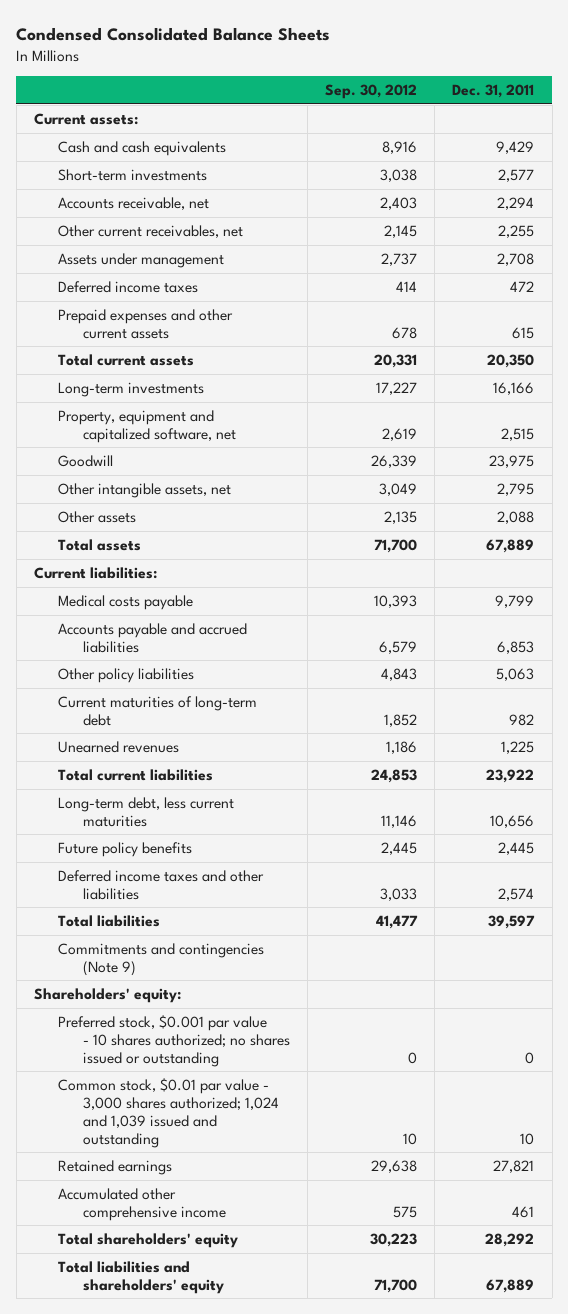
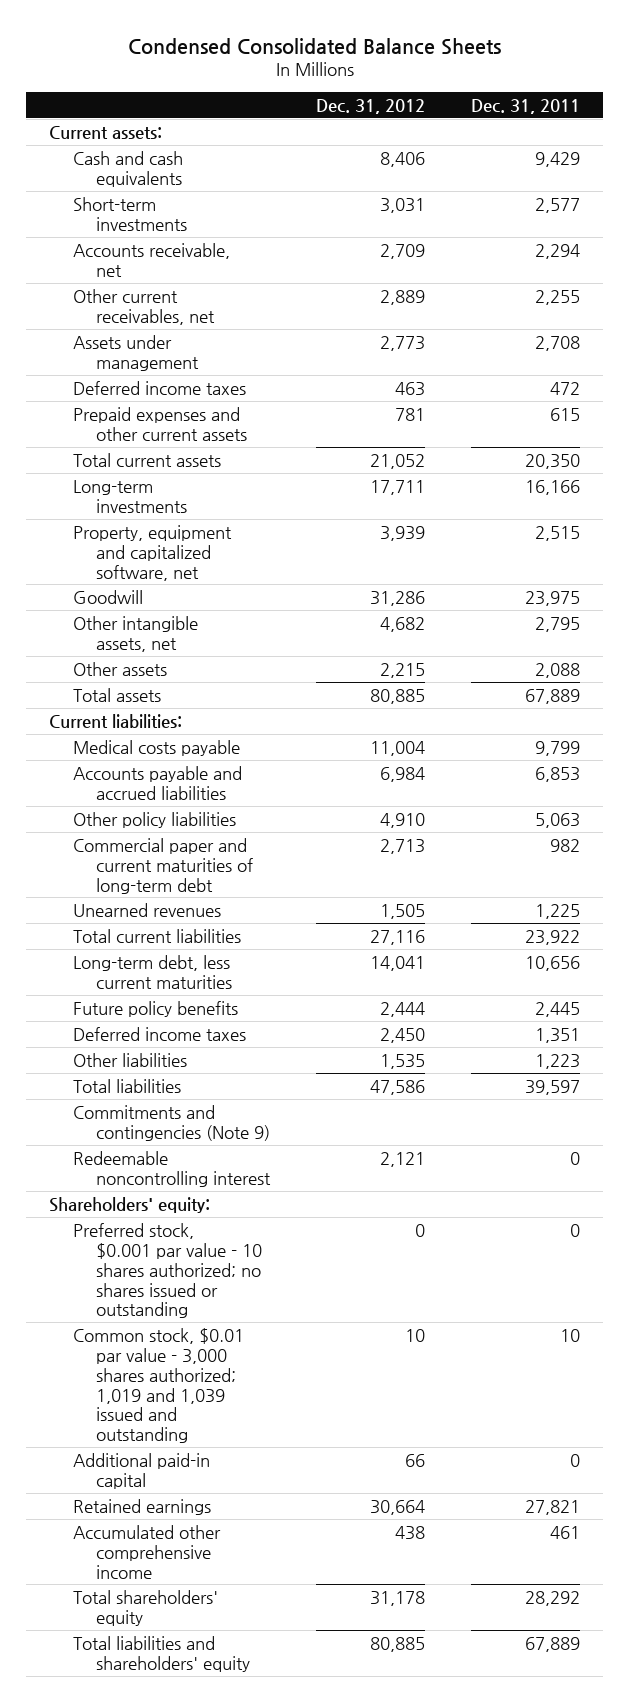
- | Sep. 30, 2012 | Dec. 31, 2011
+ | Dec. 31, 2012 | Dec. 31, 2011
- Current maturities of long-term debt | 1,852 | 982
+ Commercial paper and current maturities of long-term debt | 2,713 | 982
- Deferred income taxes and other liabilities | 3,033 | 2,574
+ Deferred income taxes | 2,450 | 1,351
+ Other liabilities | 1,535 | 1,223
+ Redeemable noncontrolling interest | 2,121 | 0
- Common stock, $0.01 par value - 3,000 shares authorized; 1,024 and 1,039 issued and outstanding | 10 | 10
+ Common stock, $0.01 par value - 3,000 shares authorized; 1,019 and 1,039 issued and outstanding | 10 | 10
+ Additional paid-in capital | 66 | 0

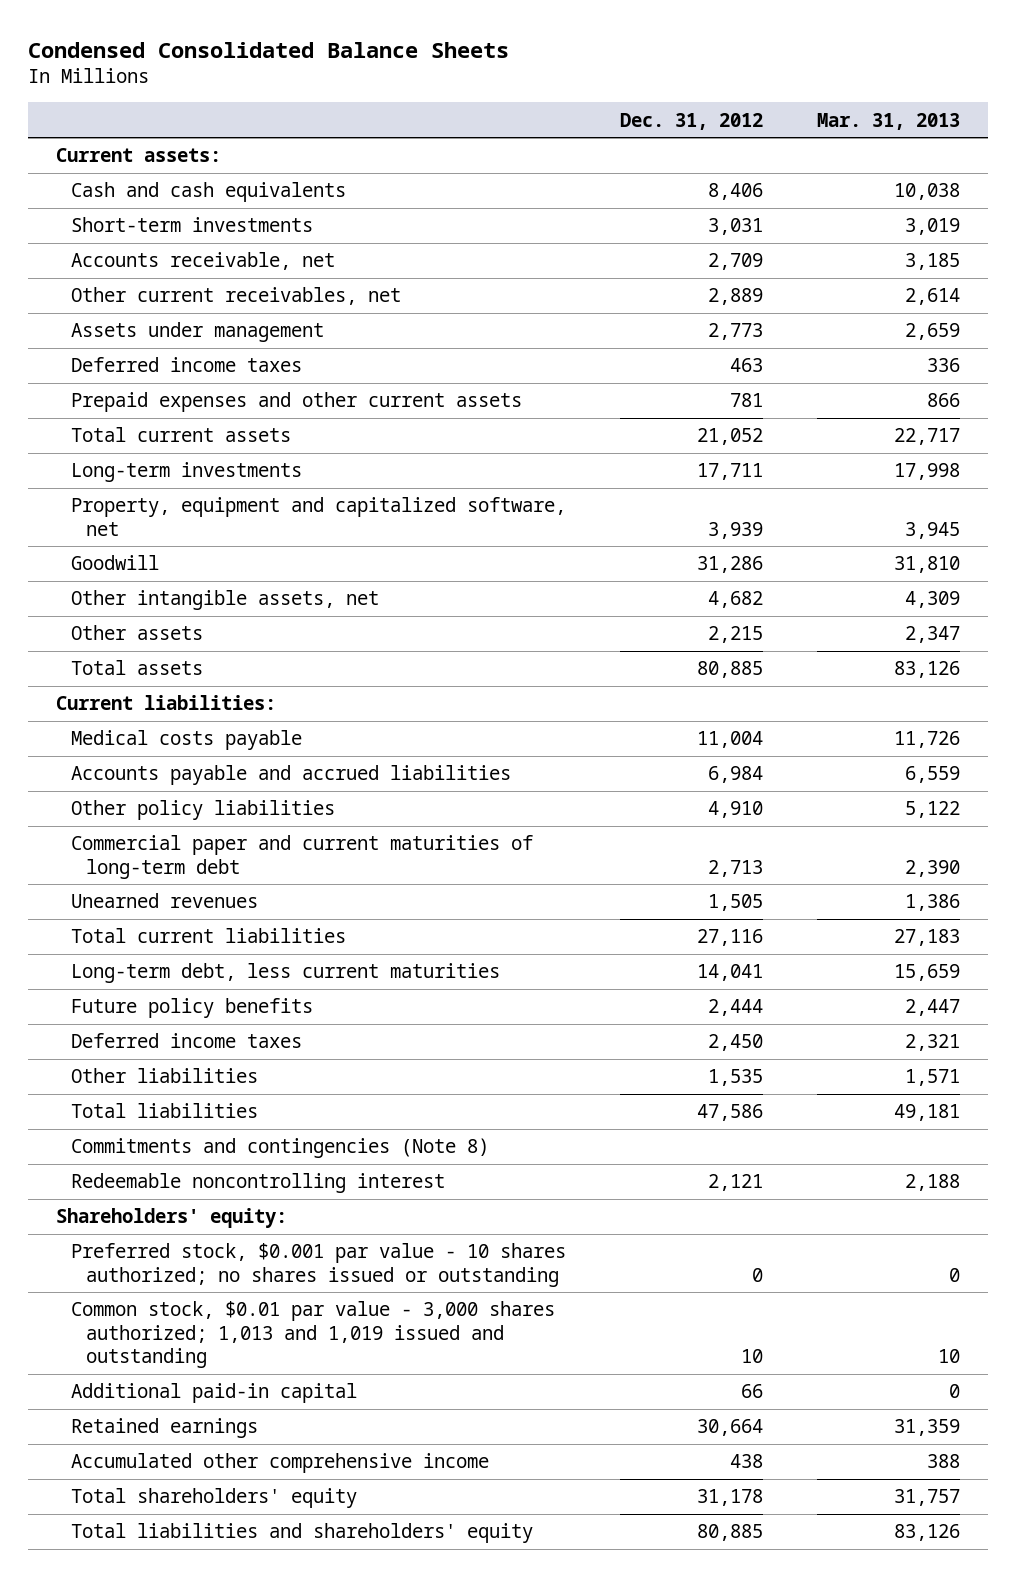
- | Dec. 31, 2012 | Dec. 31, 2011
+ | Dec. 31, 2012 | Mar. 31, 2013
- Commitments and contingencies (Note 9)
+ Commitments and contingencies (Note 8)
- Common stock, $0.01 par value - 3,000 shares authorized; 1,019 and 1,039 issued and outstanding | 10 | 10
+ Common stock, $0.01 par value - 3,000 shares authorized; 1,013 and 1,019 issued and outstanding | 10 | 10

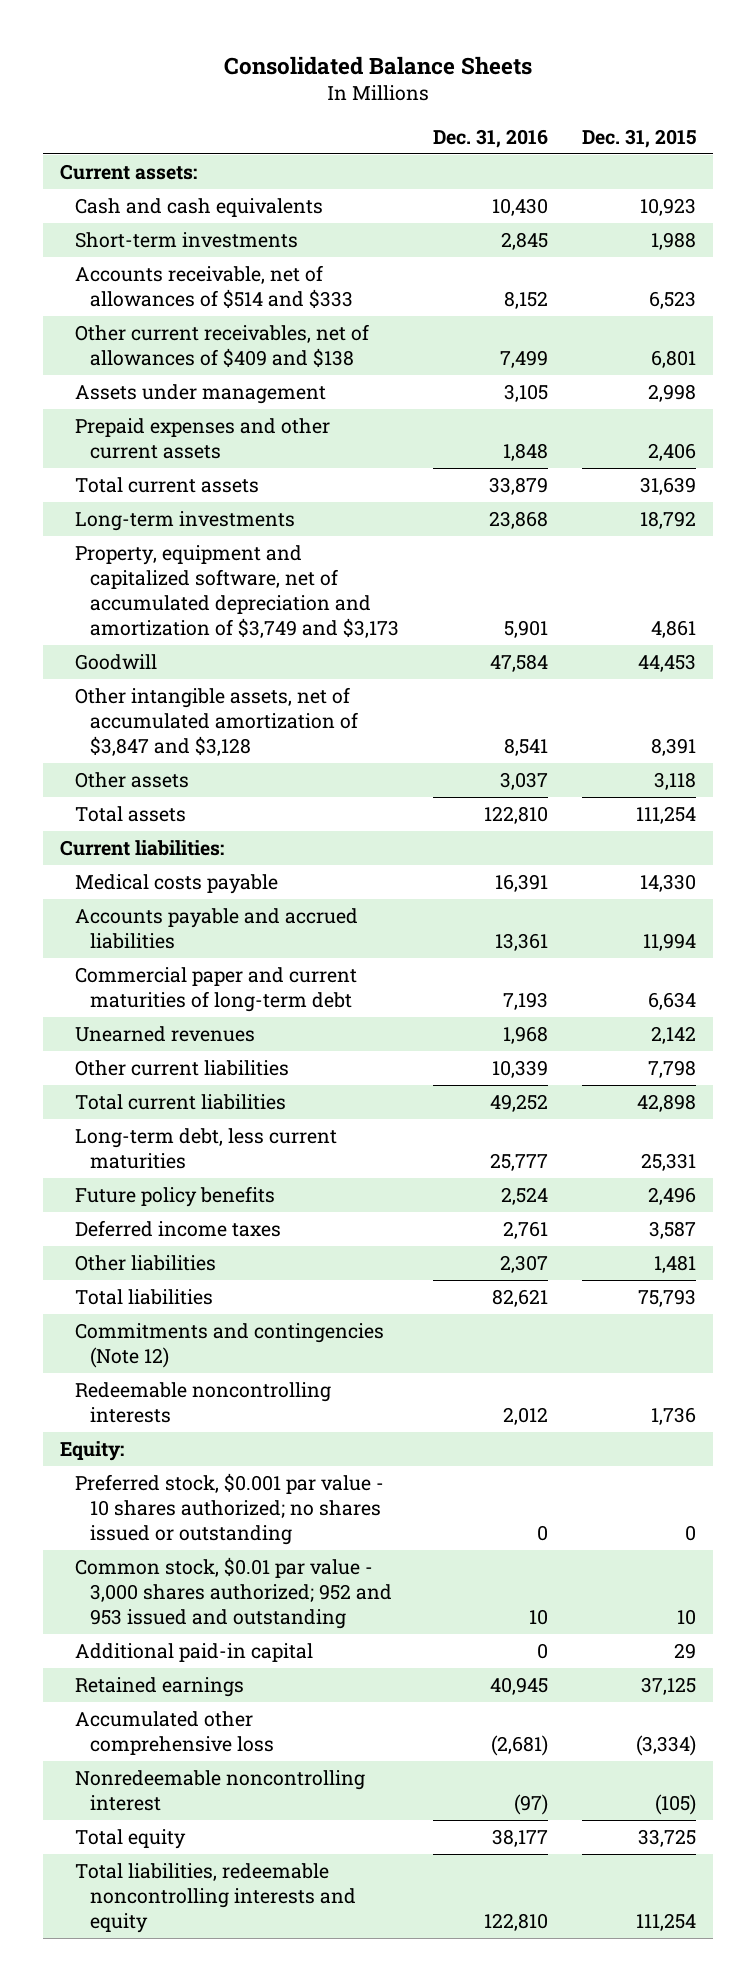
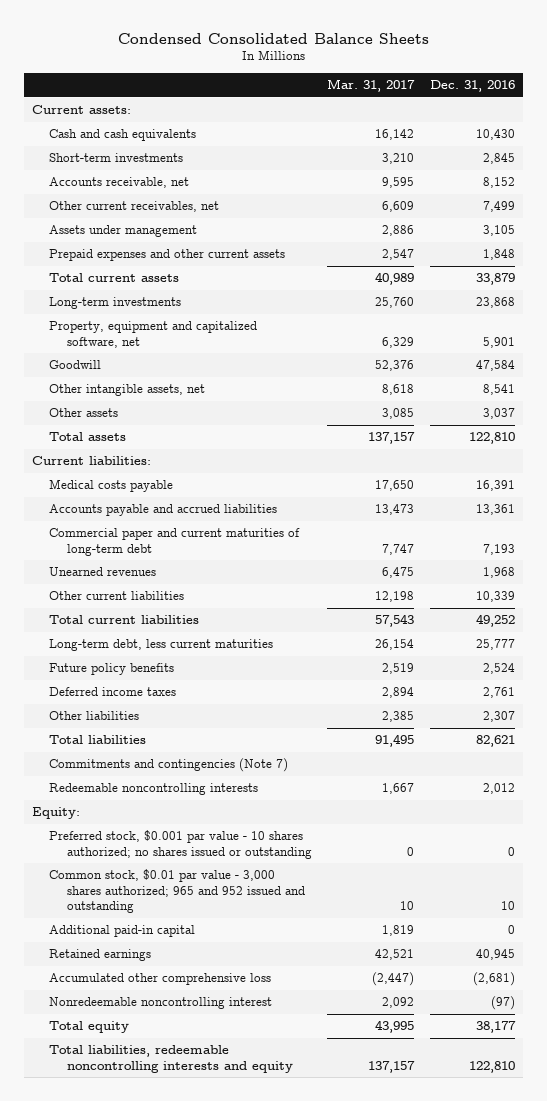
- Consolidated Balance Sheets
+ Condensed Consolidated Balance Sheets
- | Dec. 31, 2016 | Dec. 31, 2015
+ | Mar. 31, 2017 | Dec. 31, 2016
- Accounts receivable, net of allowances of $514 and $333 | 8,152 | 6,523
- Other current receivables, net of allowances of $409 and $138 | 7,499 | 6,801
+ Accounts receivable, net | 9,595 | 8,152
+ Other current receivables, net | 6,609 | 7,499
- Property, equipment and capitalized software, net of accumulated depreciation and amortization of $3,749 and $3,173 | 5,901 | 4,861
+ Property, equipment and capitalized software, net | 6,329 | 5,901
- Other intangible assets, net of accumulated amortization of $3,847 and $3,128 | 8,541 | 8,391
+ Other intangible assets, net | 8,618 | 8,541
- Commitments and contingencies (Note 12)
+ Commitments and contingencies (Note 7)
- Common stock, $0.01 par value - 3,000 shares authorized; 952 and 953 issued and outstanding | 10 | 10
+ Common stock, $0.01 par value - 3,000 shares authorized; 965 and 952 issued and outstanding | 10 | 10

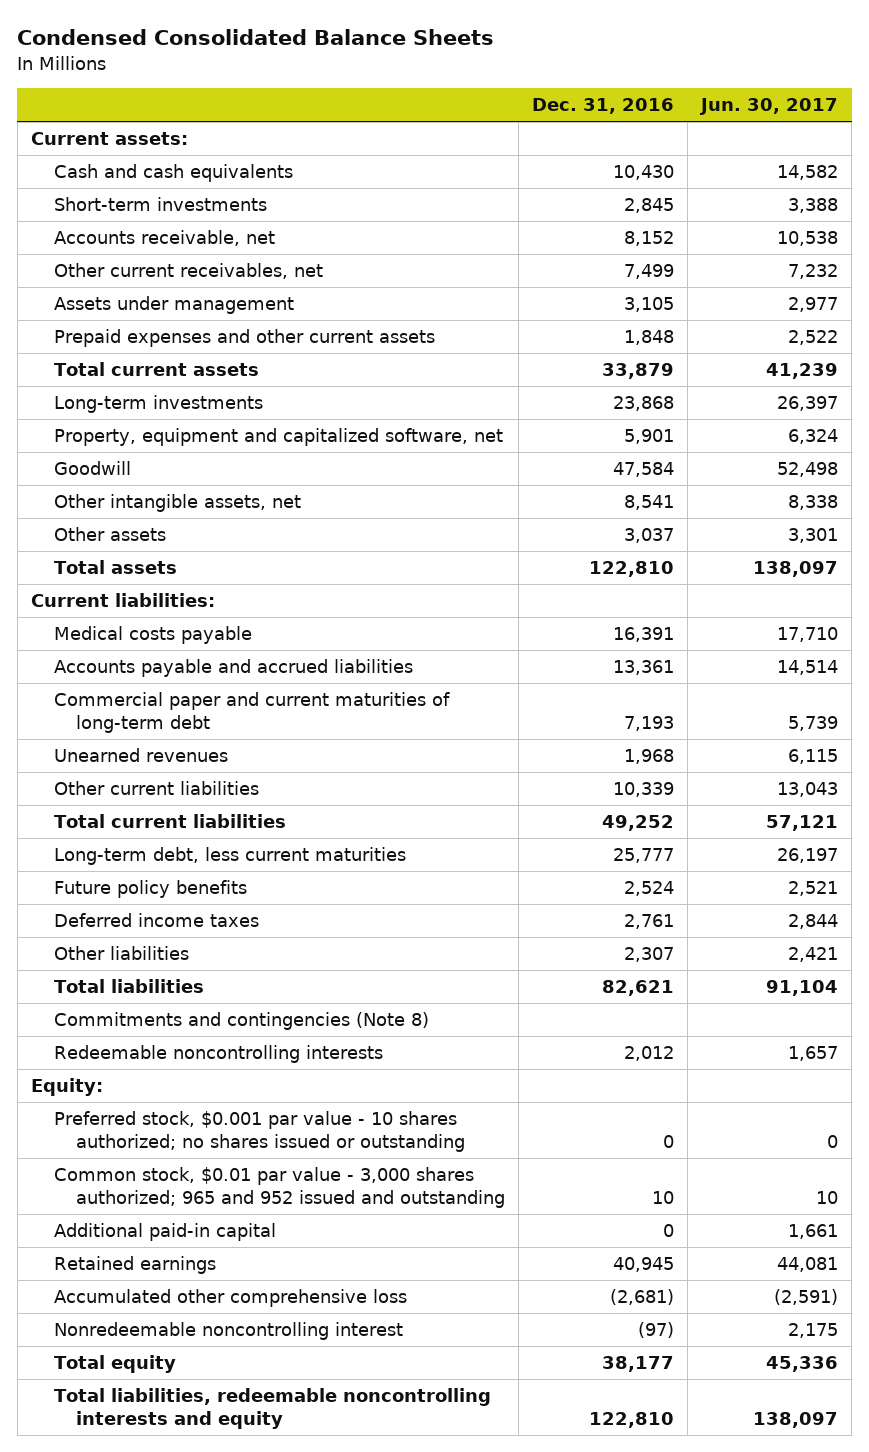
- | Mar. 31, 2017 | Dec. 31, 2016
+ | Dec. 31, 2016 | Jun. 30, 2017
- Commitments and contingencies (Note 7)
+ Commitments and contingencies (Note 8)

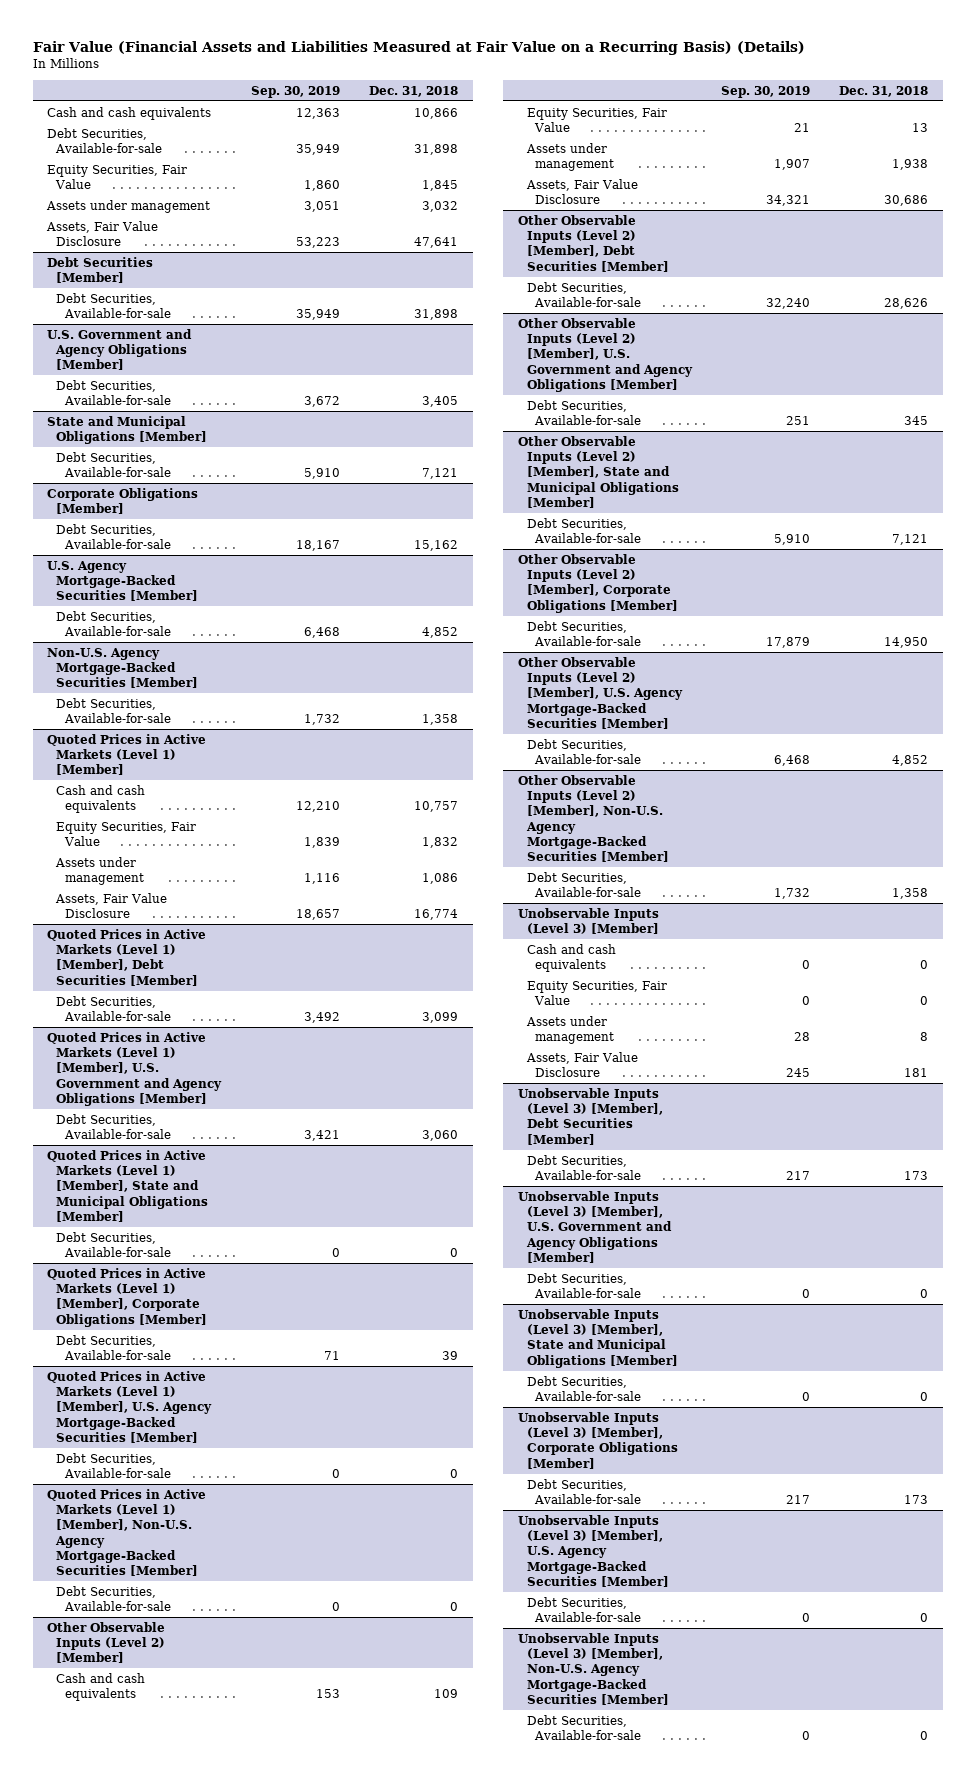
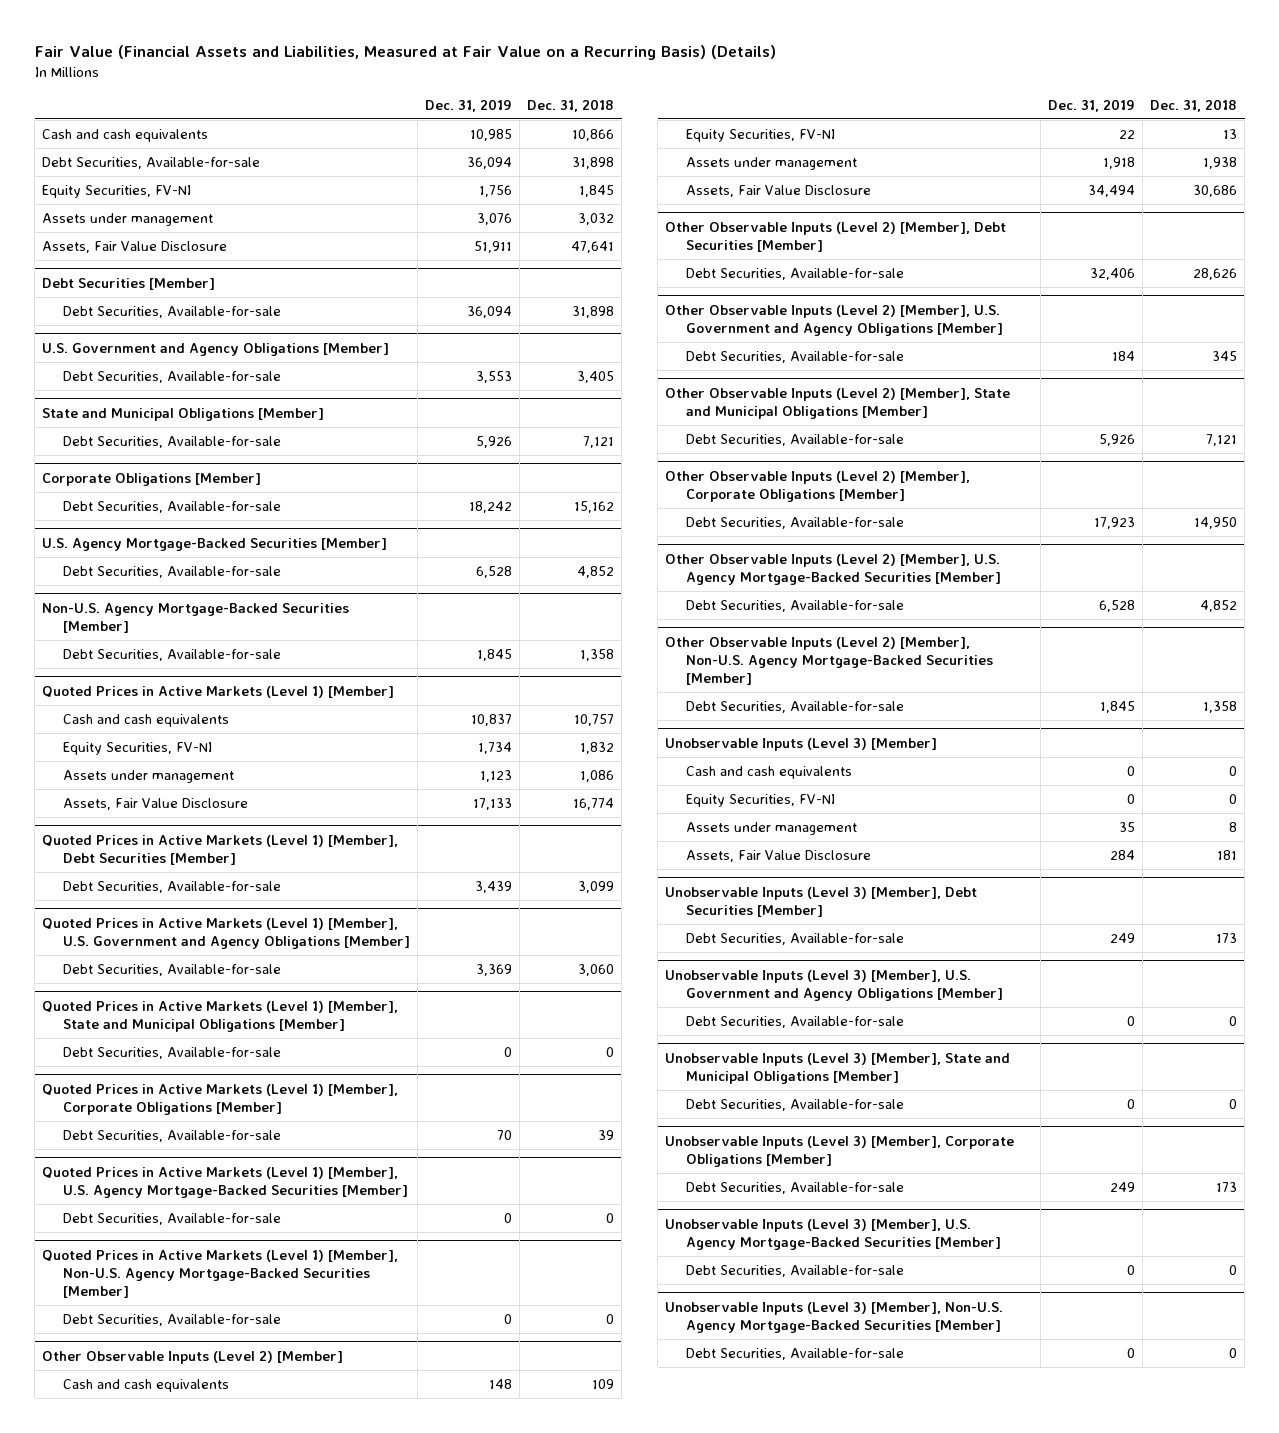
- Fair Value (Financial Assets and Liabilities Measured at Fair Value on a Recurring Basis) (Details)
+ Fair Value (Financial Assets and Liabilities, Measured at Fair Value on a Recurring Basis) (Details)
- | Sep. 30, 2019 | Dec. 31, 2018
+ | Dec. 31, 2019 | Dec. 31, 2018
- Equity Securities, Fair Value | 1,860 | 1,845
+ Equity Securities, FV-NI | 1,756 | 1,845
@ Quoted Prices in Active Markets (Level 1) [Member]
- Equity Securities, Fair Value | 1,839 | 1,832
+ Equity Securities, FV-NI | 1,734 | 1,832
@ Other Observable Inputs (Level 2) [Member]
- Equity Securities, Fair Value | 21 | 13
+ Equity Securities, FV-NI | 22 | 13
@ Unobservable Inputs (Level 3) [Member]
- Equity Securities, Fair Value | 0 | 0
+ Equity Securities, FV-NI | 0 | 0

